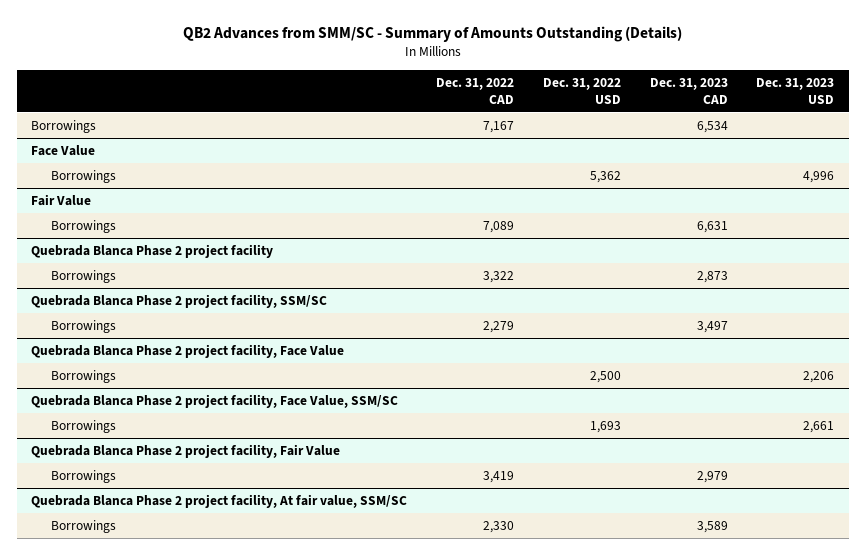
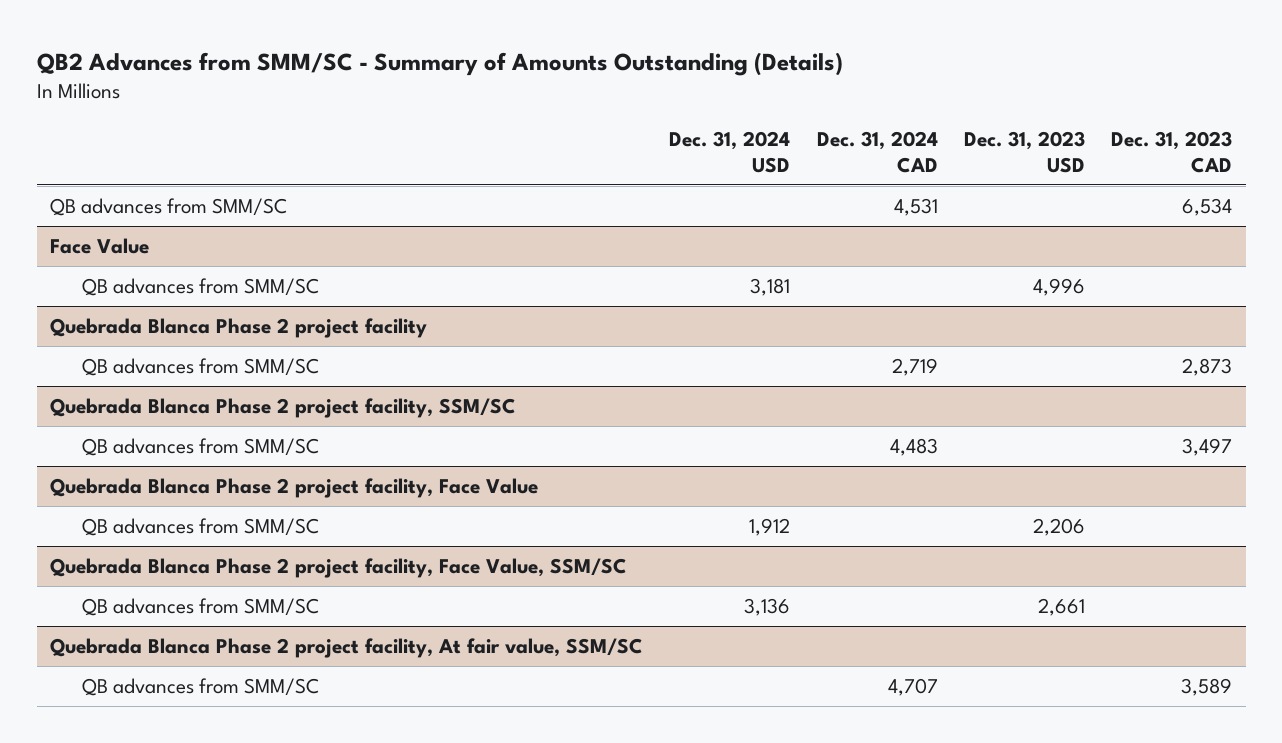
- | Dec. 31, 2022 CAD | Dec. 31, 2022 USD | Dec. 31, 2023 CAD | Dec. 31, 2023 USD
+ | Dec. 31, 2024 USD | Dec. 31, 2024 CAD | Dec. 31, 2023 USD | Dec. 31, 2023 CAD
- Borrowings | 7,167 | | 6,534 |
+ QB advances from SMM/SC | | 4,531 | | 6,534
@ Face Value
- Borrowings | | 5,362 | | 4,996
- Fair Value
- Borrowings | 7,089 | | 6,631 |
@ Face Value
+ QB advances from SMM/SC | 3,181 | | 4,996 |
@ Quebrada Blanca Phase 2 project facility
- Borrowings | 3,322 | | 2,873 |
+ QB advances from SMM/SC | | 2,719 | | 2,873
@ Quebrada Blanca Phase 2 project facility, SSM/SC
- Borrowings | 2,279 | | 3,497 |
+ QB advances from SMM/SC | | 4,483 | | 3,497
@ Quebrada Blanca Phase 2 project facility, Face Value
- Borrowings | | 2,500 | | 2,206
+ QB advances from SMM/SC | 1,912 | | 2,206 |
@ Quebrada Blanca Phase 2 project facility, Face Value, SSM/SC
- Borrowings | | 1,693 | | 2,661
- Quebrada Blanca Phase 2 project facility, Fair Value
- Borrowings | 3,419 | | 2,979 |
@ Quebrada Blanca Phase 2 project facility, Face Value, SSM/SC
+ QB advances from SMM/SC | 3,136 | | 2,661 |
@ Quebrada Blanca Phase 2 project facility, At fair value, SSM/SC
- Borrowings | 2,330 | | 3,589 |
+ QB advances from SMM/SC | | 4,707 | | 3,589

